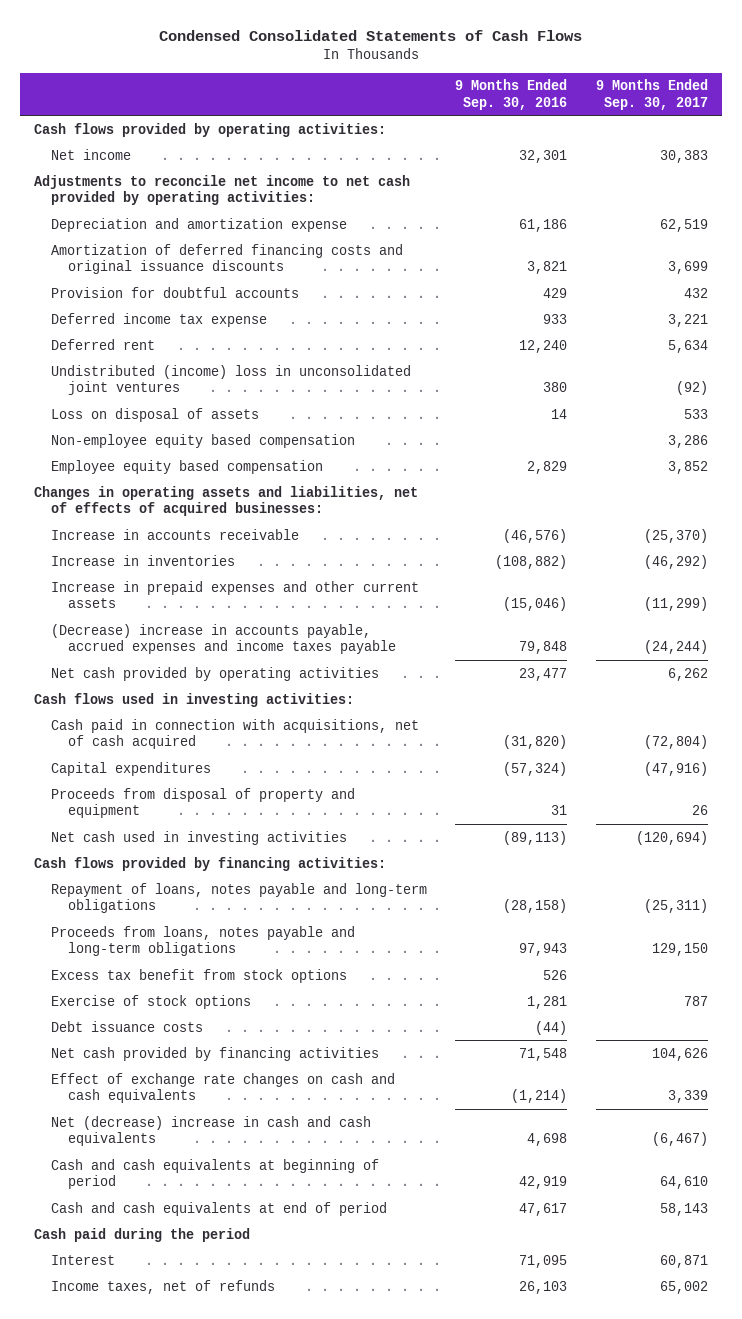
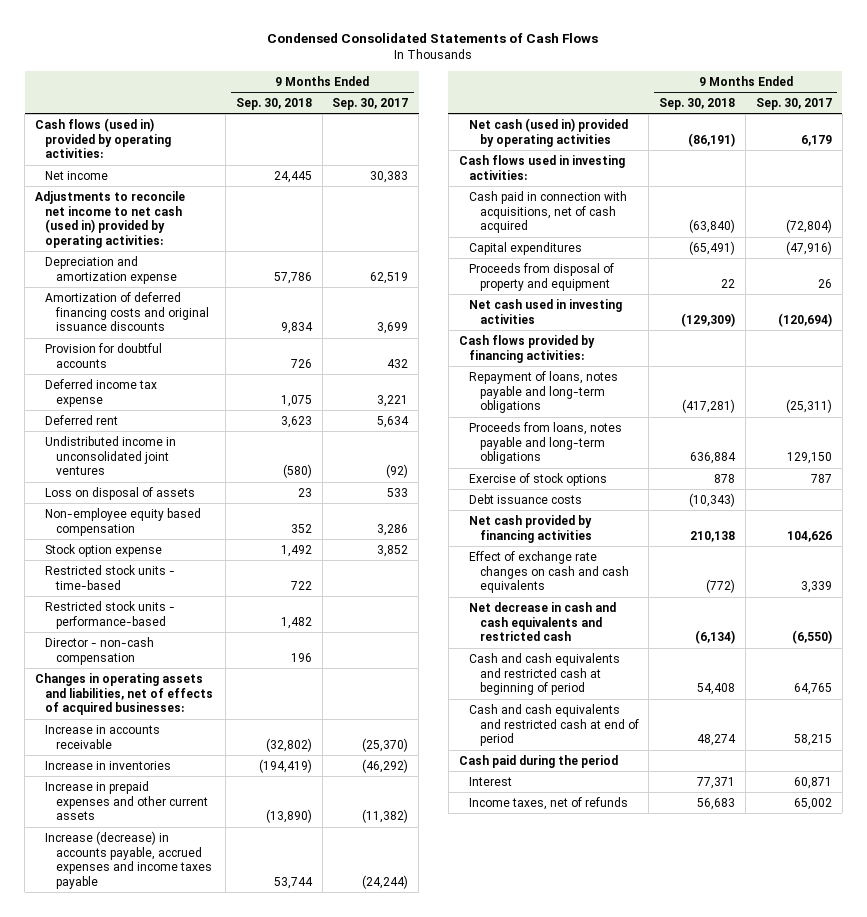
- | 9 Months Ended Sep. 30, 2016 | 9 Months Ended Sep. 30, 2017
+ | 9 Months Ended Sep. 30, 2018 | 9 Months Ended Sep. 30, 2017
- Cash flows provided by operating activities:
+ Cash flows (used in) provided by operating activities:
- Adjustments to reconcile net income to net cash provided by operating activities:
+ Adjustments to reconcile net income to net cash (used in) provided by operating activities:
- Undistributed (income) loss in unconsolidated joint ventures | 380 | (92)
+ Undistributed income in unconsolidated joint ventures | (580) | (92)
- Employee equity based compensation | 2,829 | 3,852
+ Stock option expense | 1,492 | 3,852
+ Restricted stock units - time-based | 722 |
+ Restricted stock units - performance-based | 1,482 |
+ Director - non-cash compensation | 196 |
- Increase in prepaid expenses and other current assets | (15,046) | (11,299)
- (Decrease) increase in accounts payable, accrued expenses and income taxes payable | 79,848 | (24,244)
- Net cash provided by operating activities | 23,477 | 6,262
+ Increase in prepaid expenses and other current assets | (13,890) | (11,382)
+ Increase (decrease) in accounts payable, accrued expenses and income taxes payable | 53,744 | (24,244)
+ Net cash (used in) provided by operating activities | (86,191) | 6,179
- Excess tax benefit from stock options | 526 |
- Net (decrease) increase in cash and cash equivalents | 4,698 | (6,467)
- Cash and cash equivalents at beginning of period | 42,919 | 64,610
- Cash and cash equivalents at end of period | 47,617 | 58,143
+ Net decrease in cash and cash equivalents and restricted cash | (6,134) | (6,550)
+ Cash and cash equivalents and restricted cash at beginning of period | 54,408 | 64,765
+ Cash and cash equivalents and restricted cash at end of period | 48,274 | 58,215

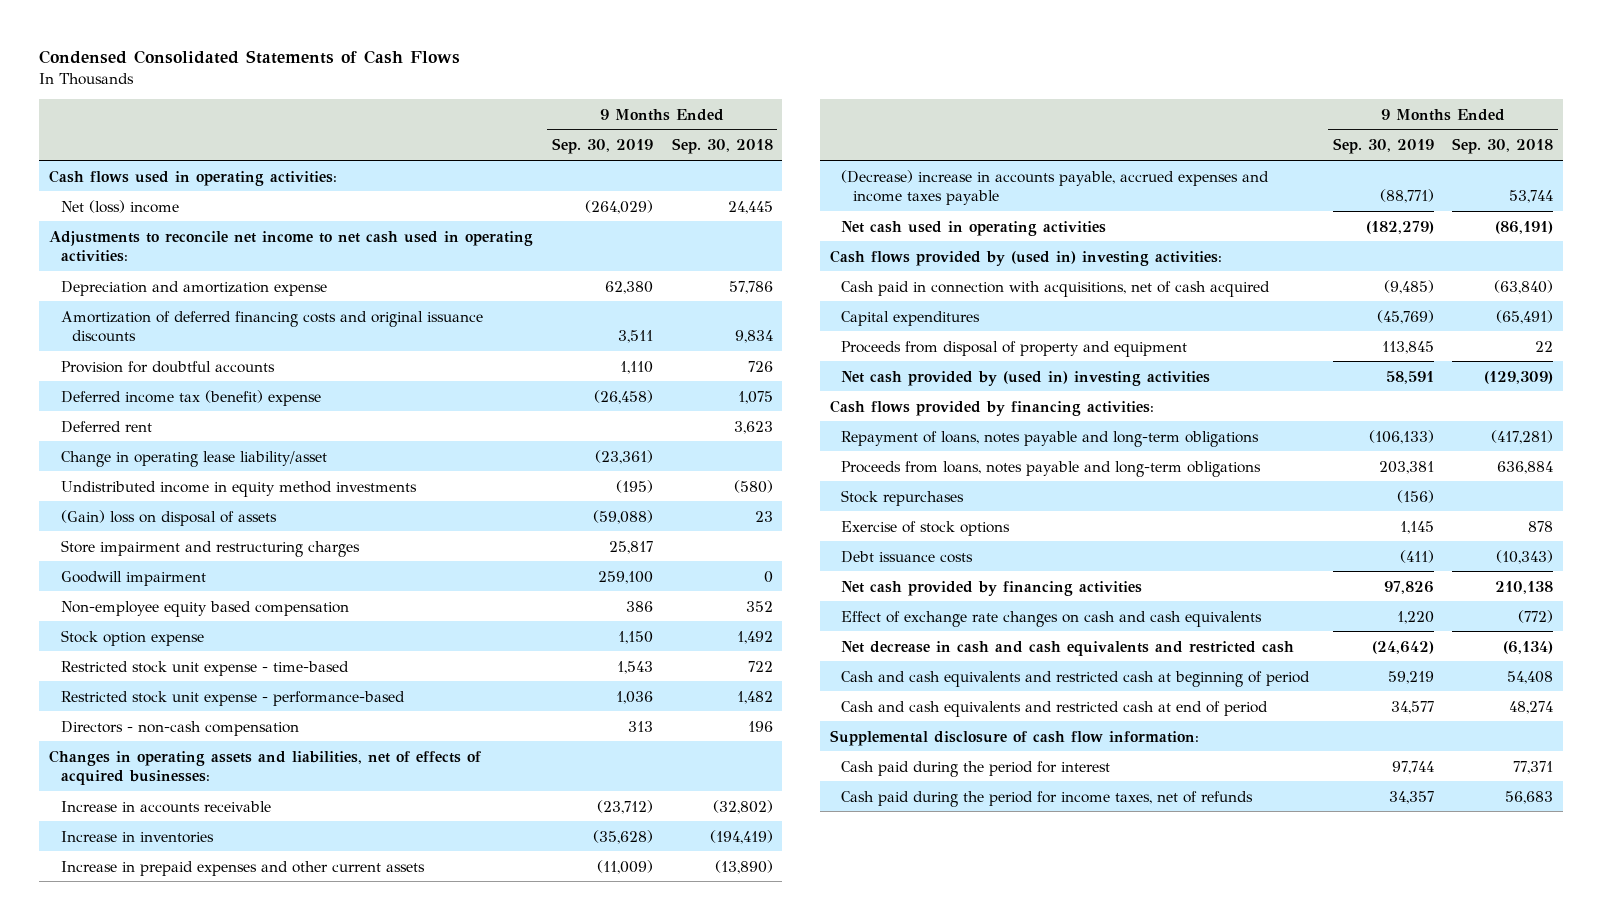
- | 9 Months Ended Sep. 30, 2018 | 9 Months Ended Sep. 30, 2017
+ | 9 Months Ended Sep. 30, 2019 | 9 Months Ended Sep. 30, 2018
- Cash flows (used in) provided by operating activities:
- Net income | 24,445 | 30,383
- Adjustments to reconcile net income to net cash (used in) provided by operating activities:
+ Cash flows used in operating activities:
+ Net (loss) income | (264,029) | 24,445
+ Adjustments to reconcile net income to net cash used in operating activities:
- Deferred income tax expense | 1,075 | 3,221
+ Deferred income tax (benefit) expense | (26,458) | 1,075
- Undistributed income in unconsolidated joint ventures | (580) | (92)
- Loss on disposal of assets | 23 | 533
+ Change in operating lease liability/asset | (23,361) |
+ Undistributed income in equity method investments | (195) | (580)
+ (Gain) loss on disposal of assets | (59,088) | 23
+ Store impairment and restructuring charges | 25,817 |
+ Goodwill impairment | 259,100 | 0
- Restricted stock units - time-based | 722 |
- Restricted stock units - performance-based | 1,482 |
- Director - non-cash compensation | 196 |
+ Restricted stock unit expense - time-based | 1,543 | 722
+ Restricted stock unit expense - performance-based | 1,036 | 1,482
+ Directors - non-cash compensation | 313 | 196
- Increase (decrease) in accounts payable, accrued expenses and income taxes payable | 53,744 | (24,244)
- Net cash (used in) provided by operating activities | (86,191) | 6,179
- Cash flows used in investing activities:
+ (Decrease) increase in accounts payable, accrued expenses and income taxes payable | (88,771) | 53,744
+ Net cash used in operating activities | (182,279) | (86,191)
+ Cash flows provided by (used in) investing activities:
- Net cash used in investing activities | (129,309) | (120,694)
+ Net cash provided by (used in) investing activities | 58,591 | (129,309)
+ Stock repurchases | (156) |
- Cash paid during the period
- Interest | 77,371 | 60,871
- Income taxes, net of refunds | 56,683 | 65,002
+ Supplemental disclosure of cash flow information:
+ Cash paid during the period for interest | 97,744 | 77,371
+ Cash paid during the period for income taxes, net of refunds | 34,357 | 56,683

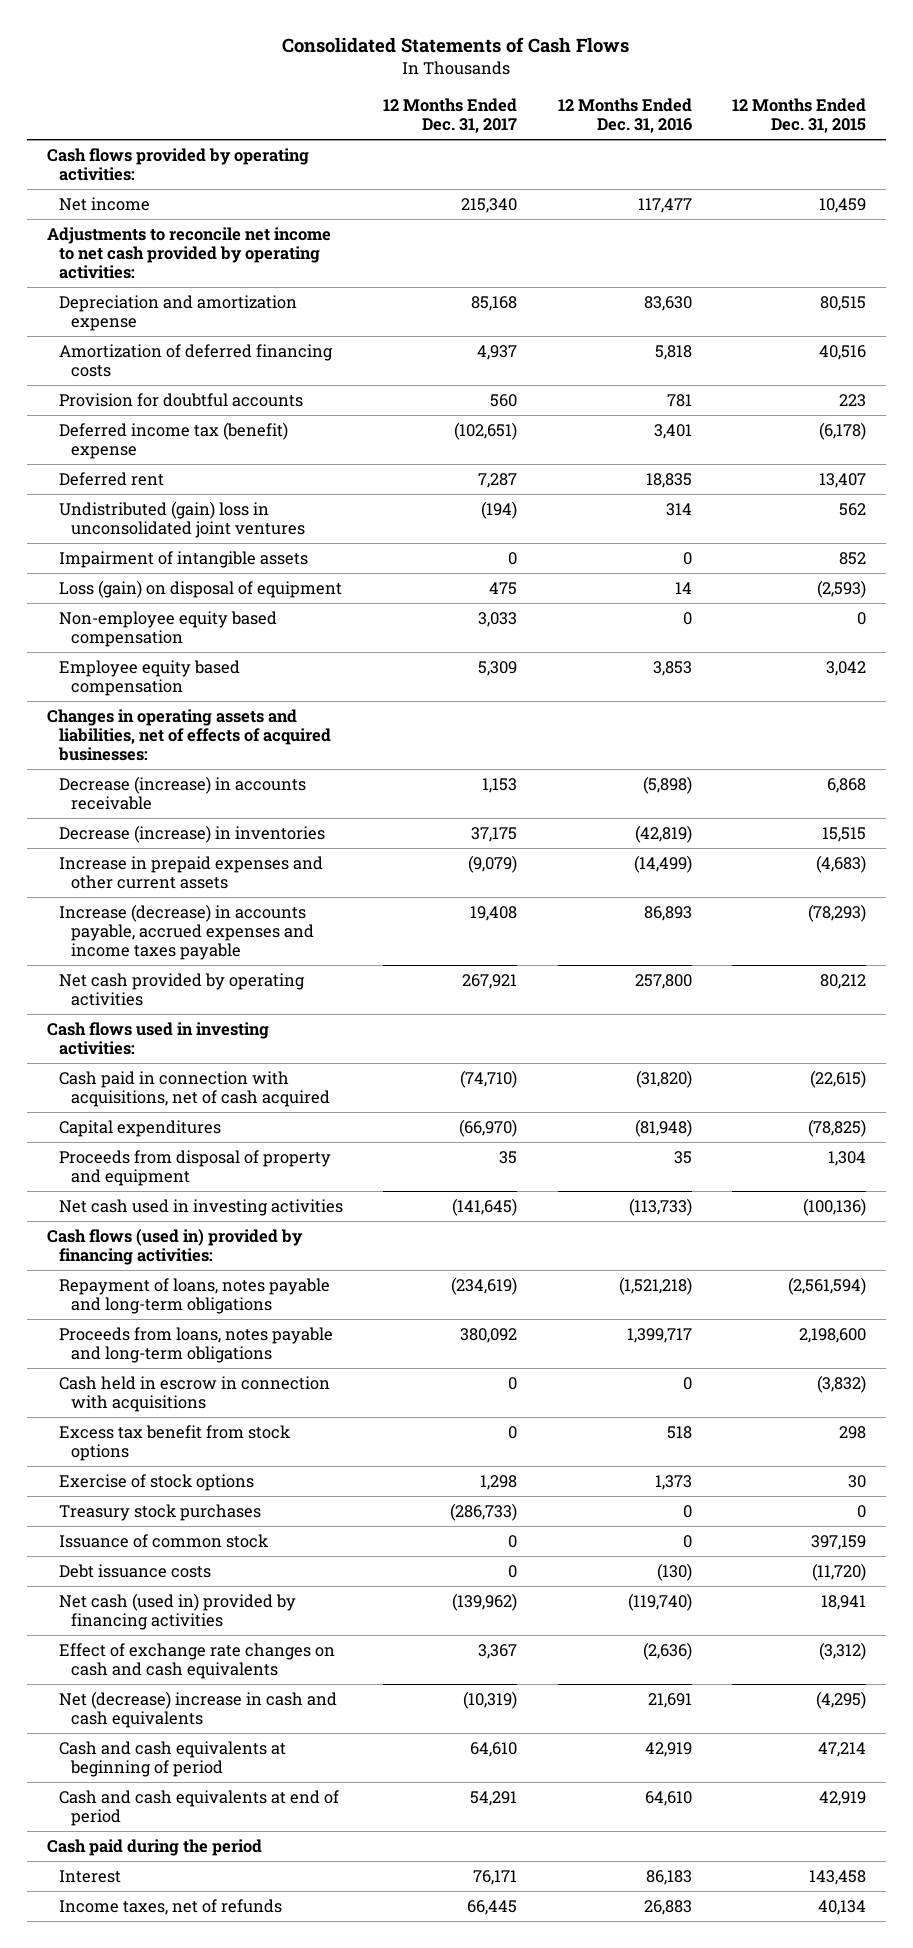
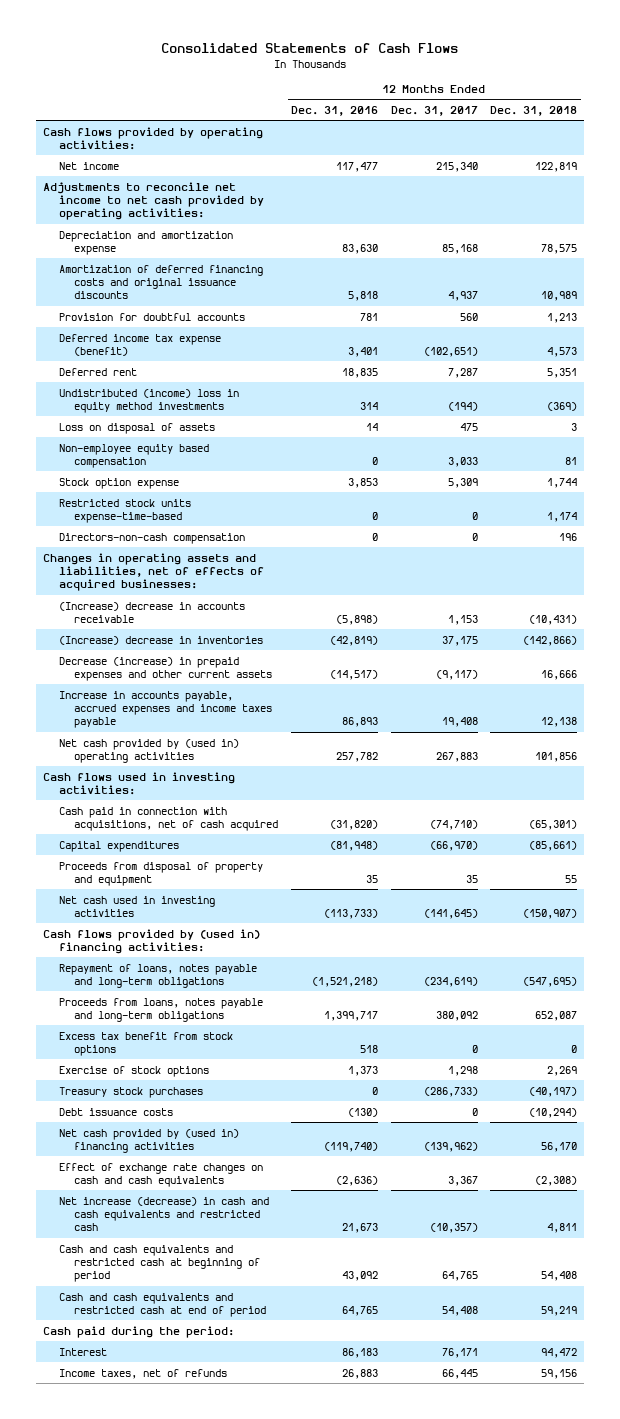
- | 12 Months Ended Dec. 31, 2017 | 12 Months Ended Dec. 31, 2016 | 12 Months Ended Dec. 31, 2015
+ | 12 Months Ended Dec. 31, 2016 | 12 Months Ended Dec. 31, 2017 | 12 Months Ended Dec. 31, 2018
- Amortization of deferred financing costs | 4,937 | 5,818 | 40,516
+ Amortization of deferred financing costs and original issuance discounts | 5,818 | 4,937 | 10,989
- Deferred income tax (benefit) expense | (102,651) | 3,401 | (6,178)
+ Deferred income tax expense (benefit) | 3,401 | (102,651) | 4,573
- Undistributed (gain) loss in unconsolidated joint ventures | (194) | 314 | 562
- Impairment of intangible assets | 0 | 0 | 852
- Loss (gain) on disposal of equipment | 475 | 14 | (2,593)
+ Undistributed (income) loss in equity method investments | 314 | (194) | (369)
+ Loss on disposal of assets | 14 | 475 | 3
- Employee equity based compensation | 5,309 | 3,853 | 3,042
+ Stock option expense | 3,853 | 5,309 | 1,744
+ Restricted stock units expense-time-based | 0 | 0 | 1,174
+ Directors-non-cash compensation | 0 | 0 | 196
- Decrease (increase) in accounts receivable | 1,153 | (5,898) | 6,868
- Decrease (increase) in inventories | 37,175 | (42,819) | 15,515
- Increase in prepaid expenses and other current assets | (9,079) | (14,499) | (4,683)
- Increase (decrease) in accounts payable, accrued expenses and income taxes payable | 19,408 | 86,893 | (78,293)
- Net cash provided by operating activities | 267,921 | 257,800 | 80,212
+ (Increase) decrease in accounts receivable | (5,898) | 1,153 | (10,431)
+ (Increase) decrease in inventories | (42,819) | 37,175 | (142,866)
+ Decrease (increase) in prepaid expenses and other current assets | (14,517) | (9,117) | 16,666
+ Increase in accounts payable, accrued expenses and income taxes payable | 86,893 | 19,408 | 12,138
+ Net cash provided by (used in) operating activities | 257,782 | 267,883 | 101,856
- Cash flows (used in) provided by financing activities:
+ Cash flows provided by (used in) financing activities:
- Cash held in escrow in connection with acquisitions | 0 | 0 | (3,832)
- Issuance of common stock | 0 | 0 | 397,159
- Net cash (used in) provided by financing activities | (139,962) | (119,740) | 18,941
+ Net cash provided by (used in) financing activities | (119,740) | (139,962) | 56,170
- Net (decrease) increase in cash and cash equivalents | (10,319) | 21,691 | (4,295)
- Cash and cash equivalents at beginning of period | 64,610 | 42,919 | 47,214
- Cash and cash equivalents at end of period | 54,291 | 64,610 | 42,919
- Cash paid during the period
+ Net increase (decrease) in cash and cash equivalents and restricted cash | 21,673 | (10,357) | 4,811
+ Cash and cash equivalents and restricted cash at beginning of period | 43,092 | 64,765 | 54,408
+ Cash and cash equivalents and restricted cash at end of period | 64,765 | 54,408 | 59,219
+ Cash paid during the period:

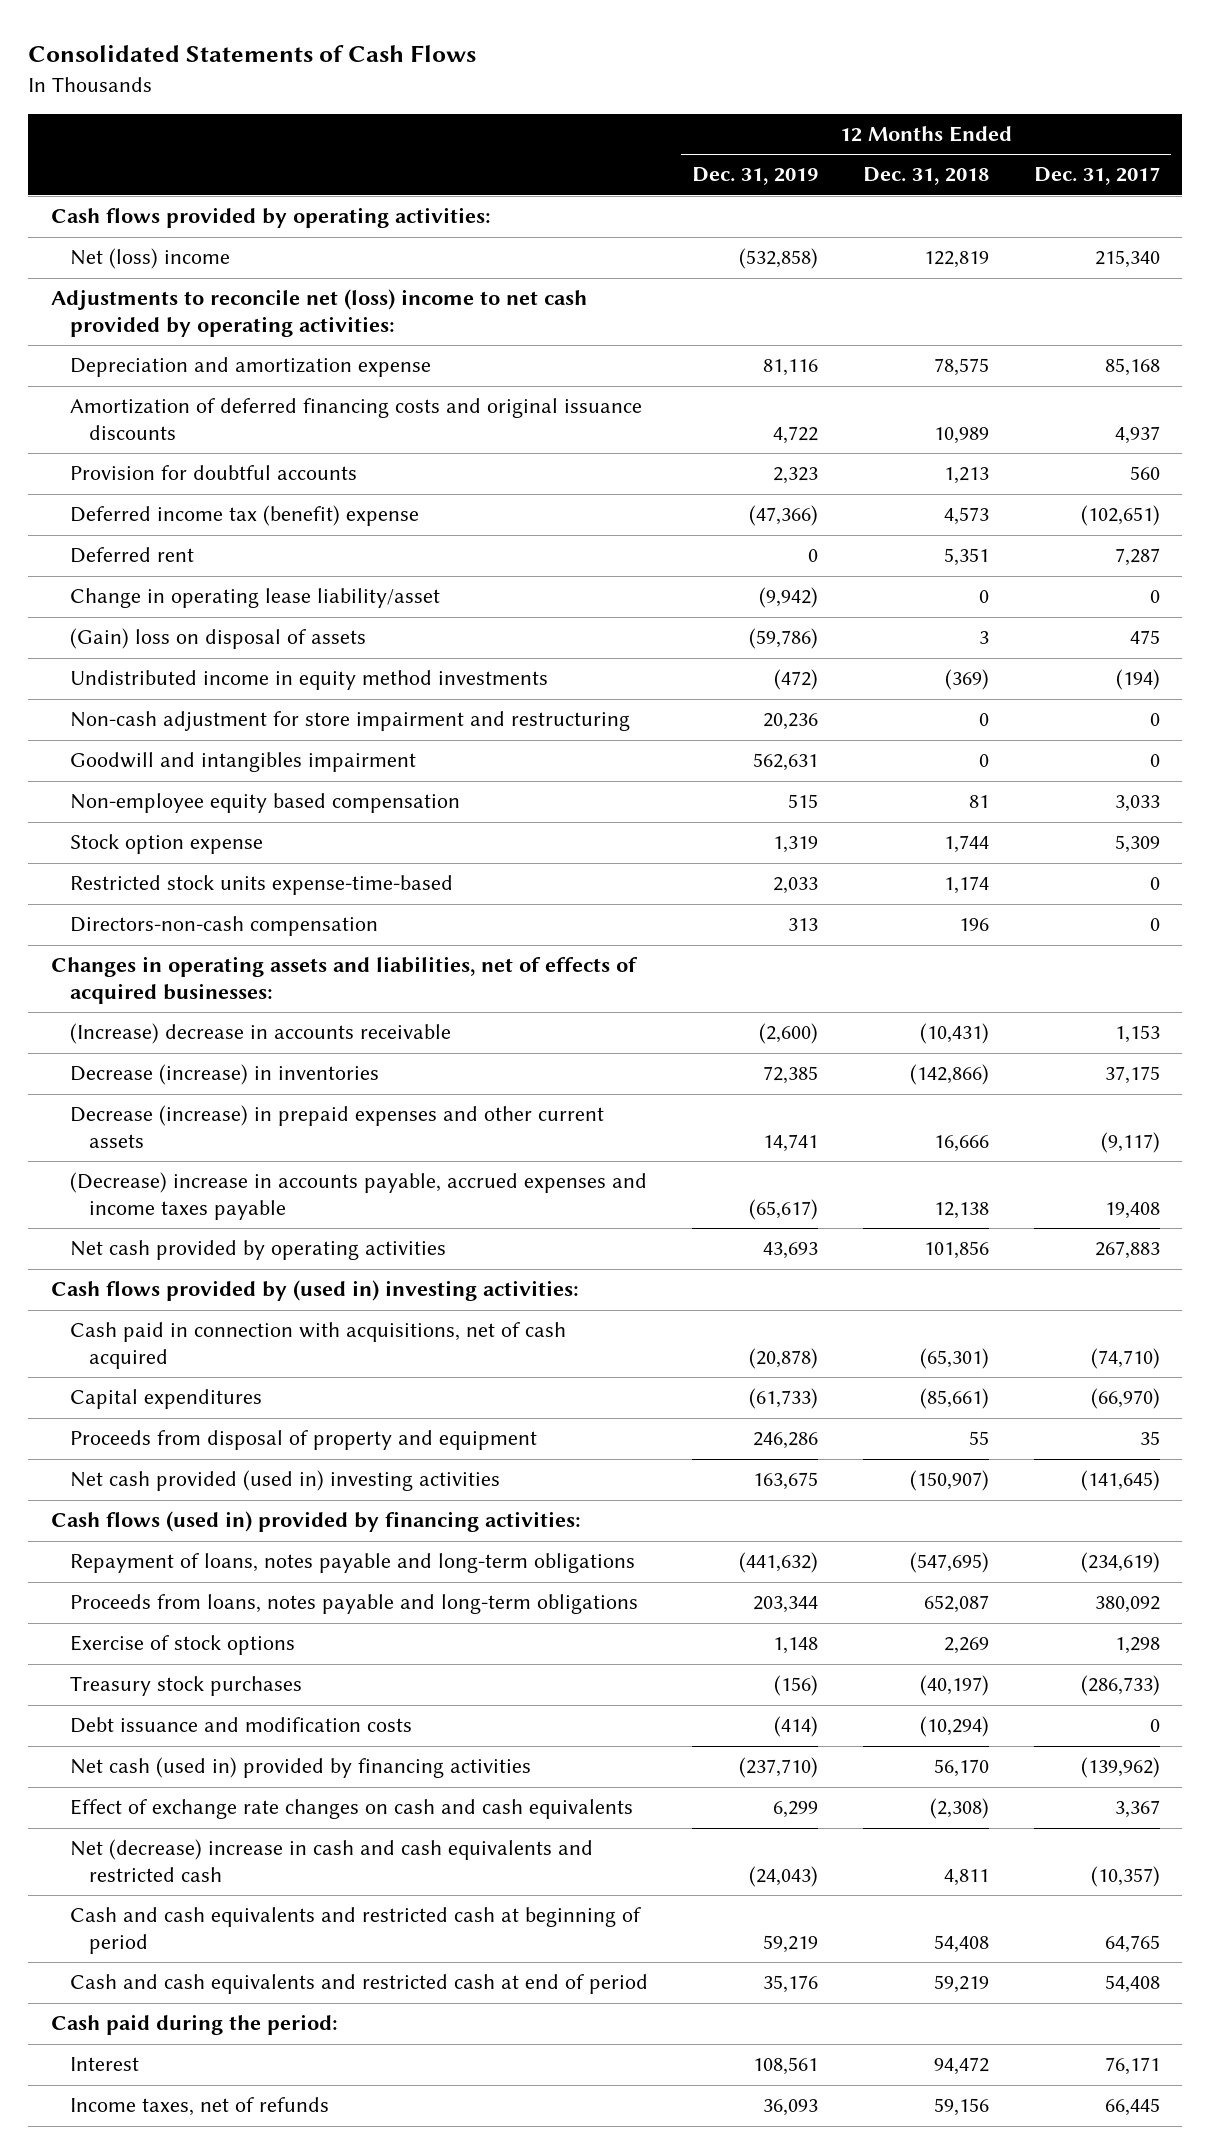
- | 12 Months Ended Dec. 31, 2016 | 12 Months Ended Dec. 31, 2017 | 12 Months Ended Dec. 31, 2018
+ | 12 Months Ended Dec. 31, 2019 | 12 Months Ended Dec. 31, 2018 | 12 Months Ended Dec. 31, 2017
- Net income | 117,477 | 215,340 | 122,819
- Adjustments to reconcile net income to net cash provided by operating activities:
+ Net (loss) income | (532,858) | 122,819 | 215,340
+ Adjustments to reconcile net (loss) income to net cash provided by operating activities:
- Deferred income tax expense (benefit) | 3,401 | (102,651) | 4,573
+ Deferred income tax (benefit) expense | (47,366) | 4,573 | (102,651)
- Undistributed (income) loss in equity method investments | 314 | (194) | (369)
- Loss on disposal of assets | 14 | 475 | 3
+ Change in operating lease liability/asset | (9,942) | 0 | 0
+ (Gain) loss on disposal of assets | (59,786) | 3 | 475
+ Undistributed income in equity method investments | (472) | (369) | (194)
+ Non-cash adjustment for store impairment and restructuring | 20,236 | 0 | 0
+ Goodwill and intangibles impairment | 562,631 | 0 | 0
- (Increase) decrease in inventories | (42,819) | 37,175 | (142,866)
+ Decrease (increase) in inventories | 72,385 | (142,866) | 37,175
- Increase in accounts payable, accrued expenses and income taxes payable | 86,893 | 19,408 | 12,138
- Net cash provided by (used in) operating activities | 257,782 | 267,883 | 101,856
- Cash flows used in investing activities:
+ (Decrease) increase in accounts payable, accrued expenses and income taxes payable | (65,617) | 12,138 | 19,408
+ Net cash provided by operating activities | 43,693 | 101,856 | 267,883
+ Cash flows provided by (used in) investing activities:
- Net cash used in investing activities | (113,733) | (141,645) | (150,907)
- Cash flows provided by (used in) financing activities:
+ Net cash provided (used in) investing activities | 163,675 | (150,907) | (141,645)
+ Cash flows (used in) provided by financing activities:
- Excess tax benefit from stock options | 518 | 0 | 0
- Debt issuance costs | (130) | 0 | (10,294)
- Net cash provided by (used in) financing activities | (119,740) | (139,962) | 56,170
+ Debt issuance and modification costs | (414) | (10,294) | 0
+ Net cash (used in) provided by financing activities | (237,710) | 56,170 | (139,962)
- Net increase (decrease) in cash and cash equivalents and restricted cash | 21,673 | (10,357) | 4,811
+ Net (decrease) increase in cash and cash equivalents and restricted cash | (24,043) | 4,811 | (10,357)

